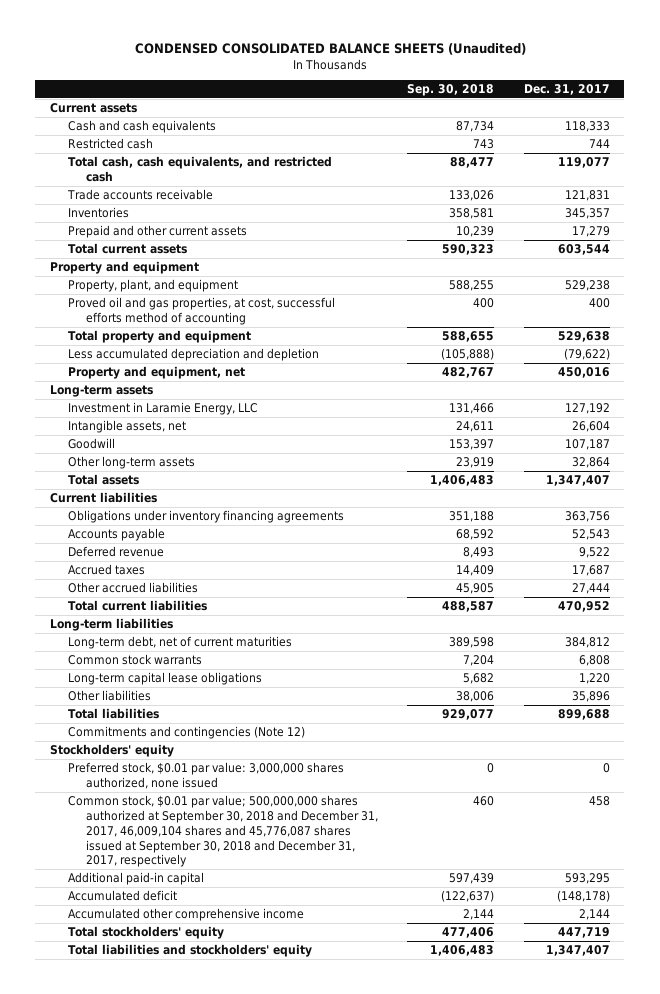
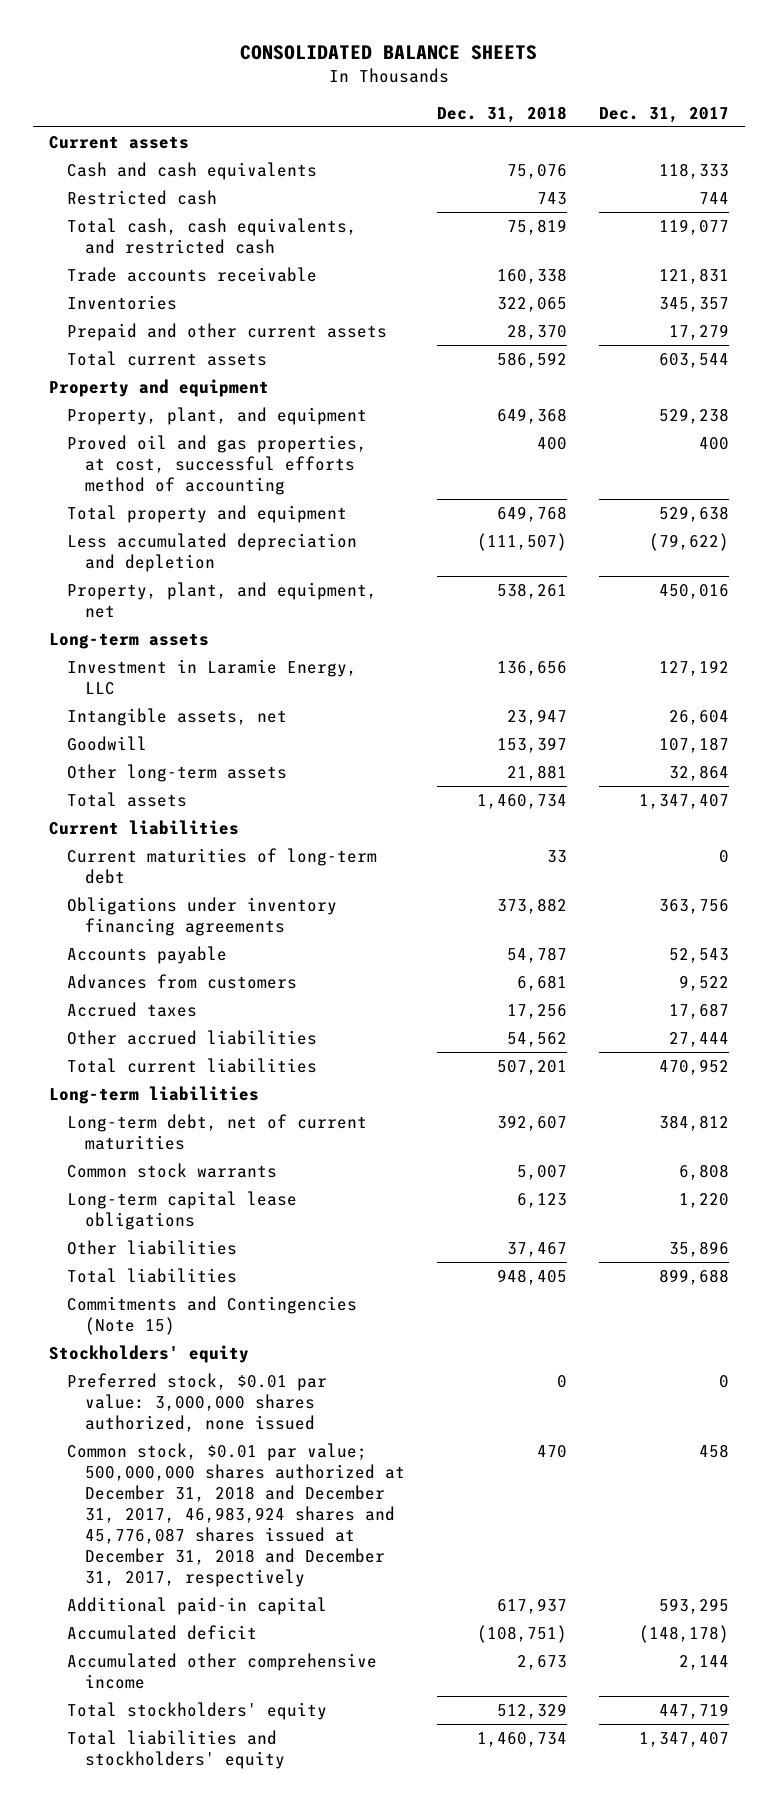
- CONDENSED CONSOLIDATED BALANCE SHEETS (Unaudited)
+ CONSOLIDATED BALANCE SHEETS
- | Sep. 30, 2018 | Dec. 31, 2017
+ | Dec. 31, 2018 | Dec. 31, 2017
- Property and equipment, net | 482,767 | 450,016
+ Property, plant, and equipment, net | 538,261 | 450,016
+ Current maturities of long-term debt | 33 | 0
- Deferred revenue | 8,493 | 9,522
+ Advances from customers | 6,681 | 9,522
- Commitments and contingencies (Note 12)
+ Commitments and Contingencies (Note 15)
- Common stock, $0.01 par value; 500,000,000 shares authorized at September 30, 2018 and December 31, 2017, 46,009,104 shares and 45,776,087 shares issued at September 30, 2018 and December 31, 2017, respectively | 460 | 458
+ Common stock, $0.01 par value; 500,000,000 shares authorized at December 31, 2018 and December 31, 2017, 46,983,924 shares and 45,776,087 shares issued at December 31, 2018 and December 31, 2017, respectively | 470 | 458

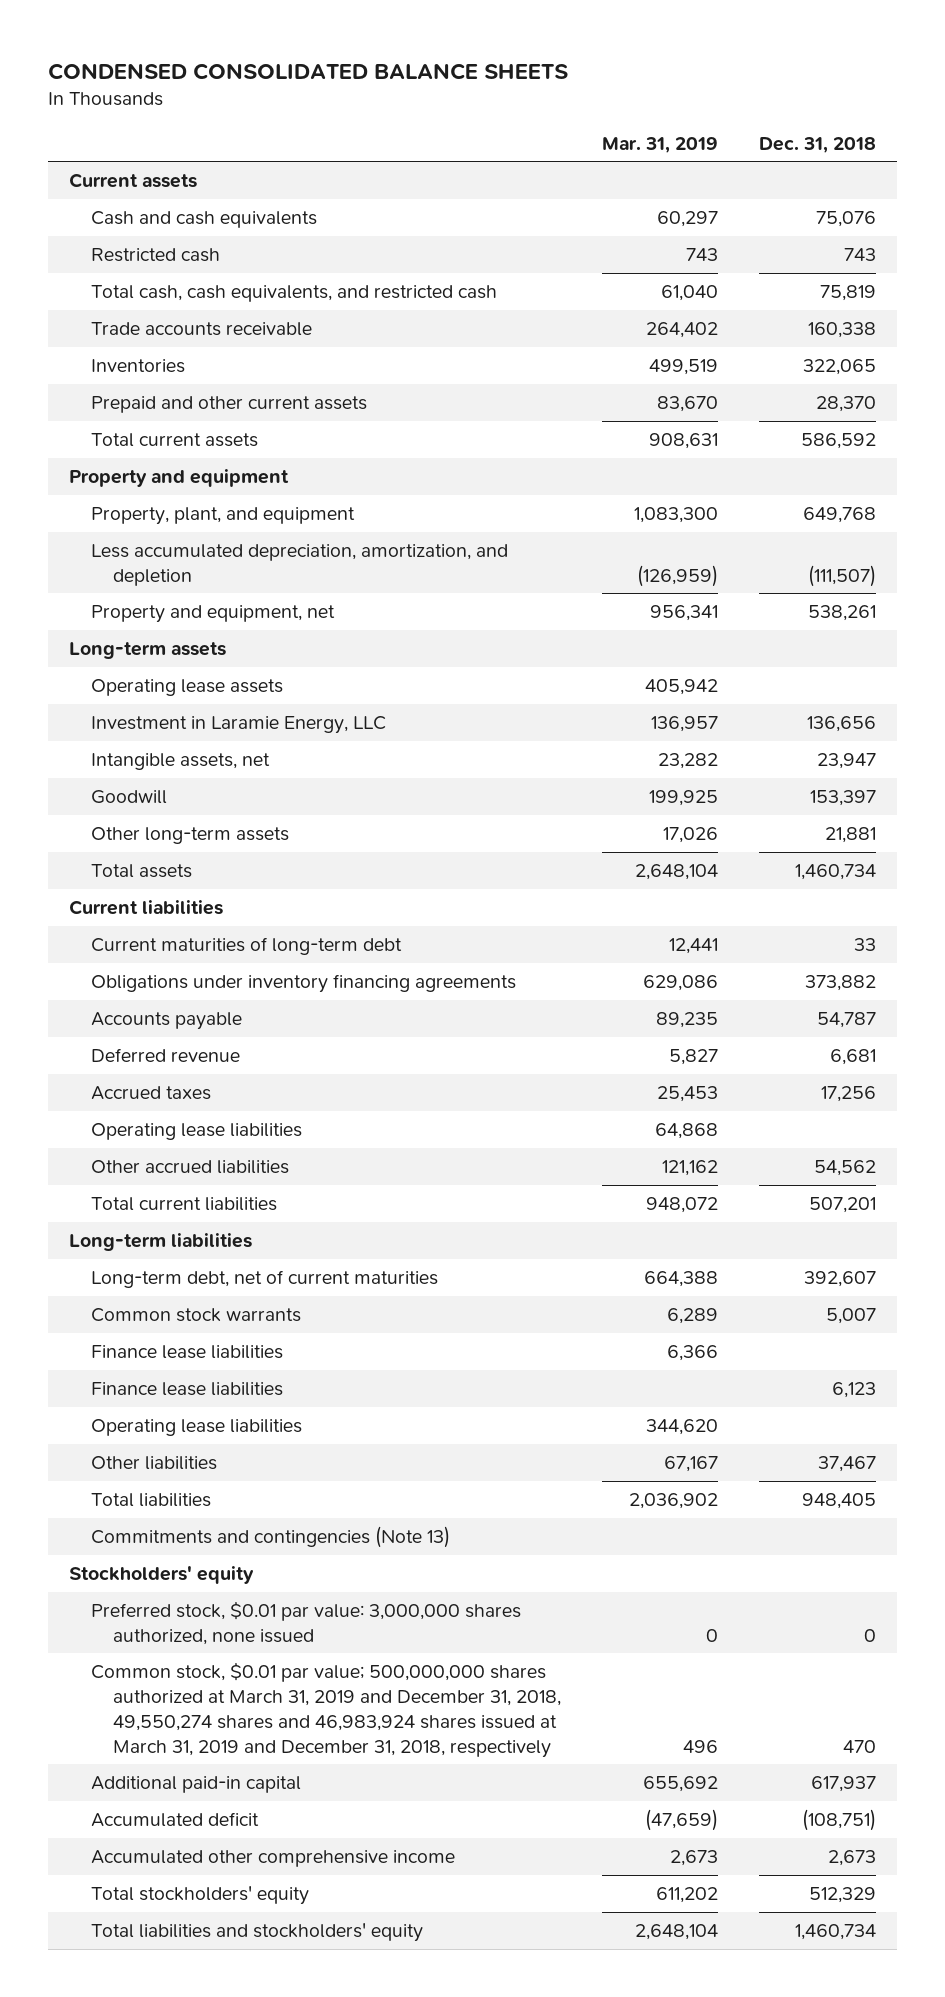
- CONSOLIDATED BALANCE SHEETS
+ CONDENSED CONSOLIDATED BALANCE SHEETS
- | Dec. 31, 2018 | Dec. 31, 2017
+ | Mar. 31, 2019 | Dec. 31, 2018
- Property, plant, and equipment | 649,368 | 529,238
- Proved oil and gas properties, at cost, successful efforts method of accounting | 400 | 400
- Total property and equipment | 649,768 | 529,638
- Less accumulated depreciation and depletion | (111,507) | (79,622)
- Property, plant, and equipment, net | 538,261 | 450,016
+ Property, plant, and equipment | 1,083,300 | 649,768
+ Less accumulated depreciation, amortization, and depletion | (126,959) | (111,507)
+ Property and equipment, net | 956,341 | 538,261
+ Operating lease assets | 405,942 |
- Advances from customers | 6,681 | 9,522
+ Deferred revenue | 5,827 | 6,681
+ Operating lease liabilities | 64,868 |
- Long-term capital lease obligations | 6,123 | 1,220
+ Finance lease liabilities | 6,366 |
+ Finance lease liabilities | | 6,123
+ Operating lease liabilities | 344,620 |
- Commitments and Contingencies (Note 15)
+ Commitments and contingencies (Note 13)
- Common stock, $0.01 par value; 500,000,000 shares authorized at December 31, 2018 and December 31, 2017, 46,983,924 shares and 45,776,087 shares issued at December 31, 2018 and December 31, 2017, respectively | 470 | 458
+ Common stock, $0.01 par value; 500,000,000 shares authorized at March 31, 2019 and December 31, 2018, 49,550,274 shares and 46,983,924 shares issued at March 31, 2019 and December 31, 2018, respectively | 496 | 470

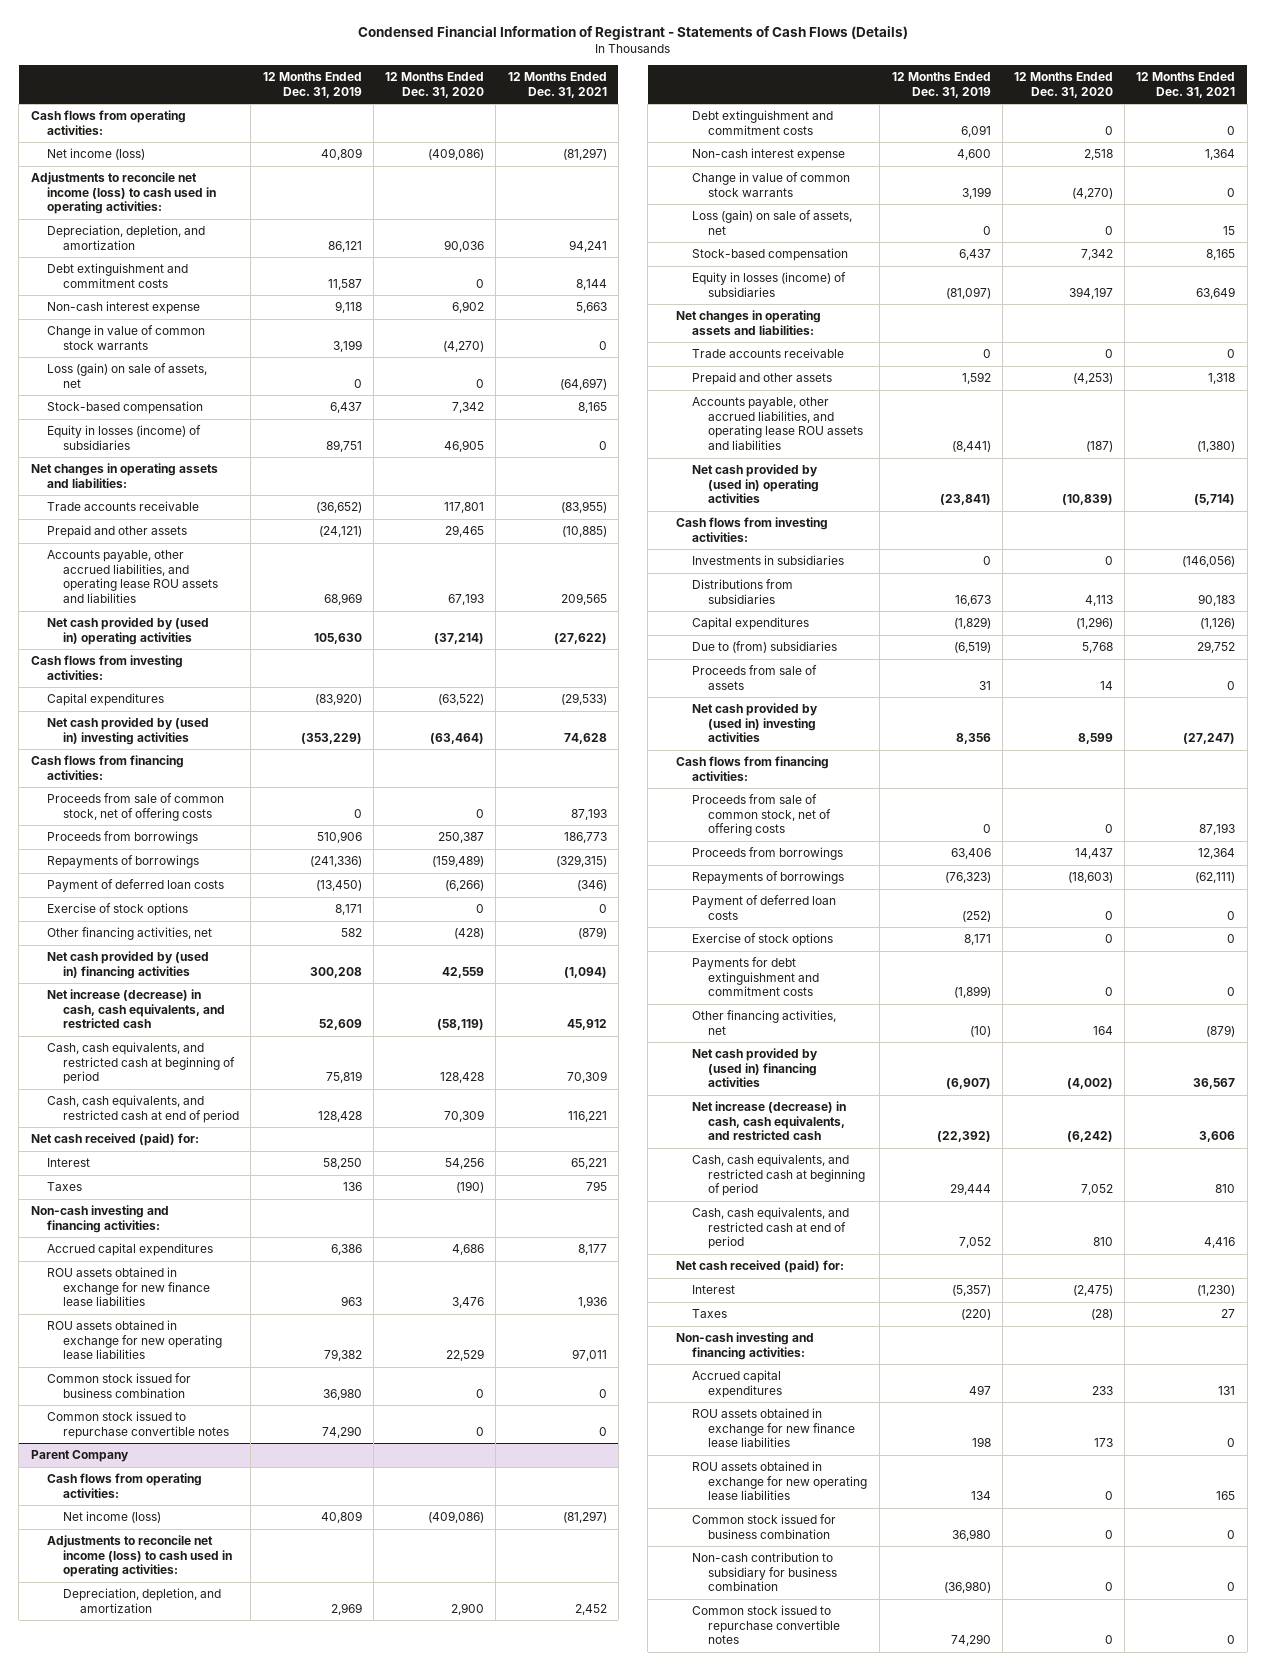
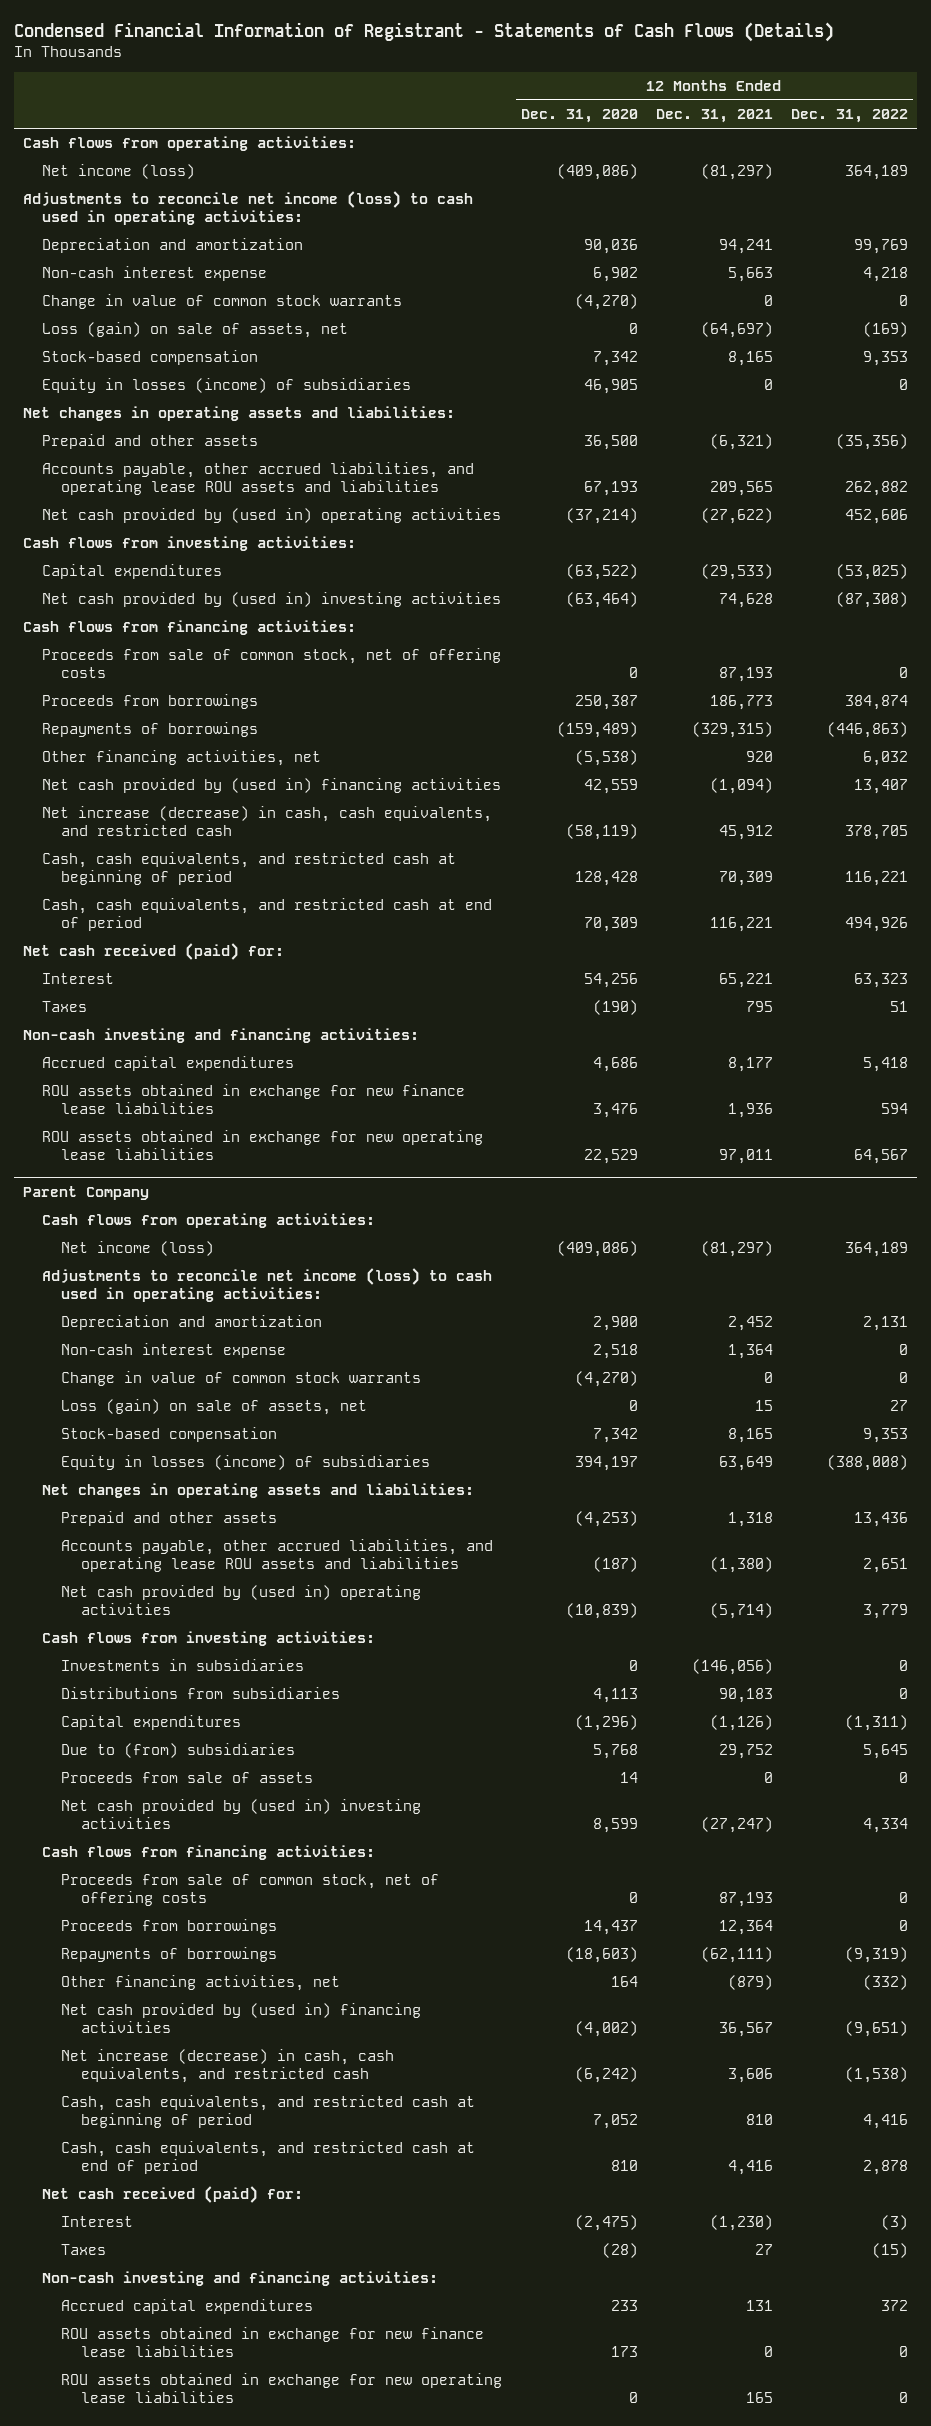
- | 12 Months Ended Dec. 31, 2019 | 12 Months Ended Dec. 31, 2020 | 12 Months Ended Dec. 31, 2021
+ | 12 Months Ended Dec. 31, 2020 | 12 Months Ended Dec. 31, 2021 | 12 Months Ended Dec. 31, 2022
- Depreciation, depletion, and amortization | 86,121 | 90,036 | 94,241
- Debt extinguishment and commitment costs | 11,587 | 0 | 8,144
+ Depreciation and amortization | 90,036 | 94,241 | 99,769
- Trade accounts receivable | (36,652) | 117,801 | (83,955)
- Prepaid and other assets | (24,121) | 29,465 | (10,885)
+ Prepaid and other assets | 36,500 | (6,321) | (35,356)
- Payment of deferred loan costs | (13,450) | (6,266) | (346)
- Exercise of stock options | 8,171 | 0 | 0
- Other financing activities, net | 582 | (428) | (879)
+ Other financing activities, net | (5,538) | 920 | 6,032
- Common stock issued for business combination | 36,980 | 0 | 0
- Common stock issued to repurchase convertible notes | 74,290 | 0 | 0
@ Parent Company
- Depreciation, depletion, and amortization | 2,969 | 2,900 | 2,452
- Debt extinguishment and commitment costs | 6,091 | 0 | 0
+ Depreciation and amortization | 2,900 | 2,452 | 2,131
- Trade accounts receivable | 0 | 0 | 0
- Payment of deferred loan costs | (252) | 0 | 0
- Exercise of stock options | 8,171 | 0 | 0
- Payments for debt extinguishment and commitment costs | (1,899) | 0 | 0
- Common stock issued for business combination | 36,980 | 0 | 0
- Non-cash contribution to subsidiary for business combination | (36,980) | 0 | 0
- Common stock issued to repurchase convertible notes | 74,290 | 0 | 0

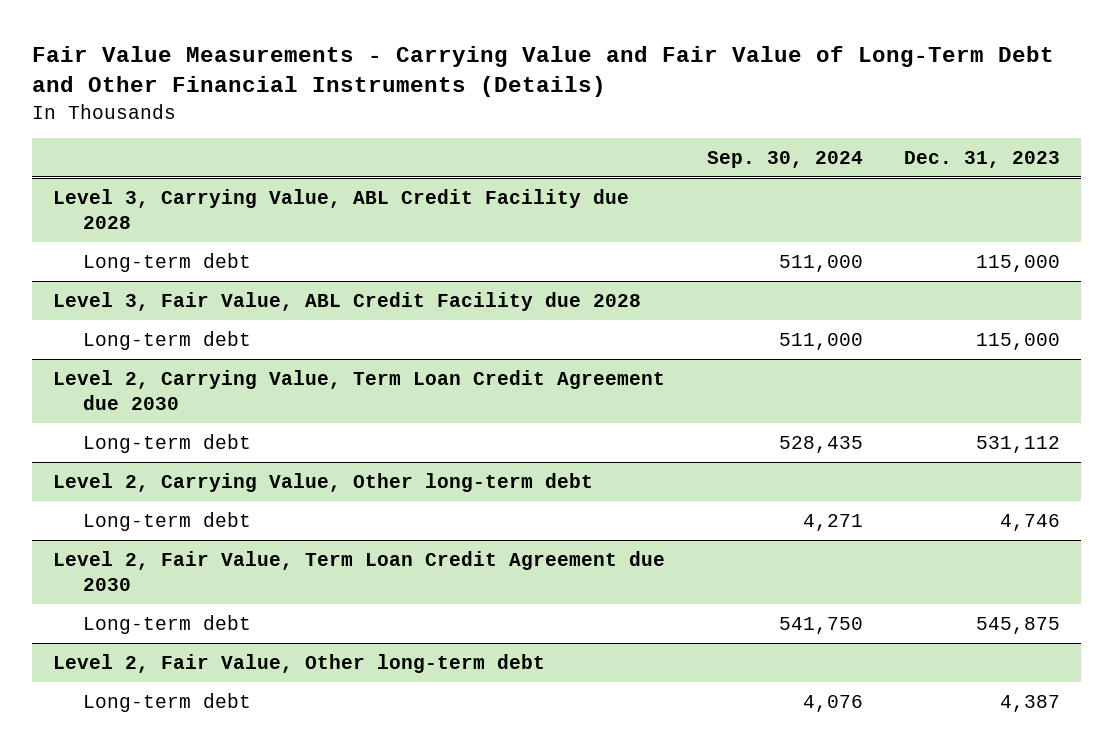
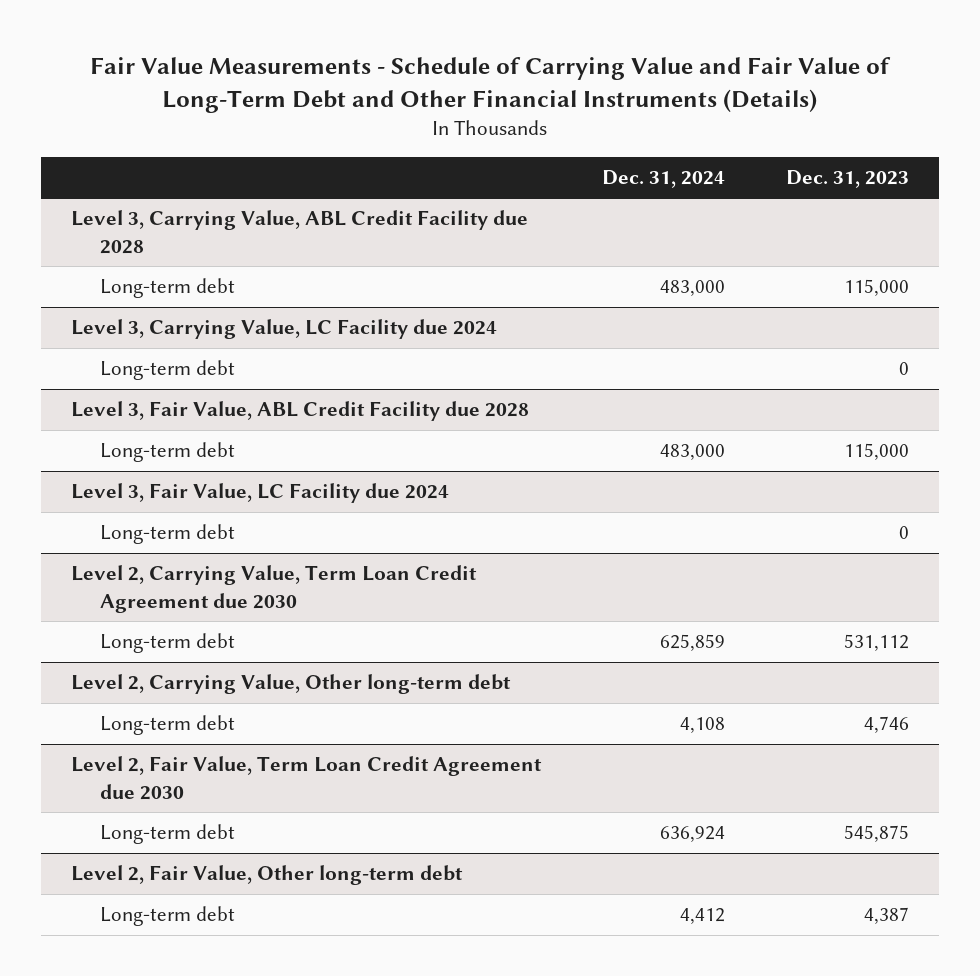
- Fair Value Measurements - Carrying Value and Fair Value of Long-Term Debt and Other Financial Instruments (Details)
+ Fair Value Measurements - Schedule of Carrying Value and Fair Value of Long-Term Debt and Other Financial Instruments (Details)
- | Sep. 30, 2024 | Dec. 31, 2023
+ | Dec. 31, 2024 | Dec. 31, 2023
+ Level 3, Carrying Value, LC Facility due 2024
+ Long-term debt | | 0
+ Level 3, Fair Value, LC Facility due 2024
+ Long-term debt | | 0

